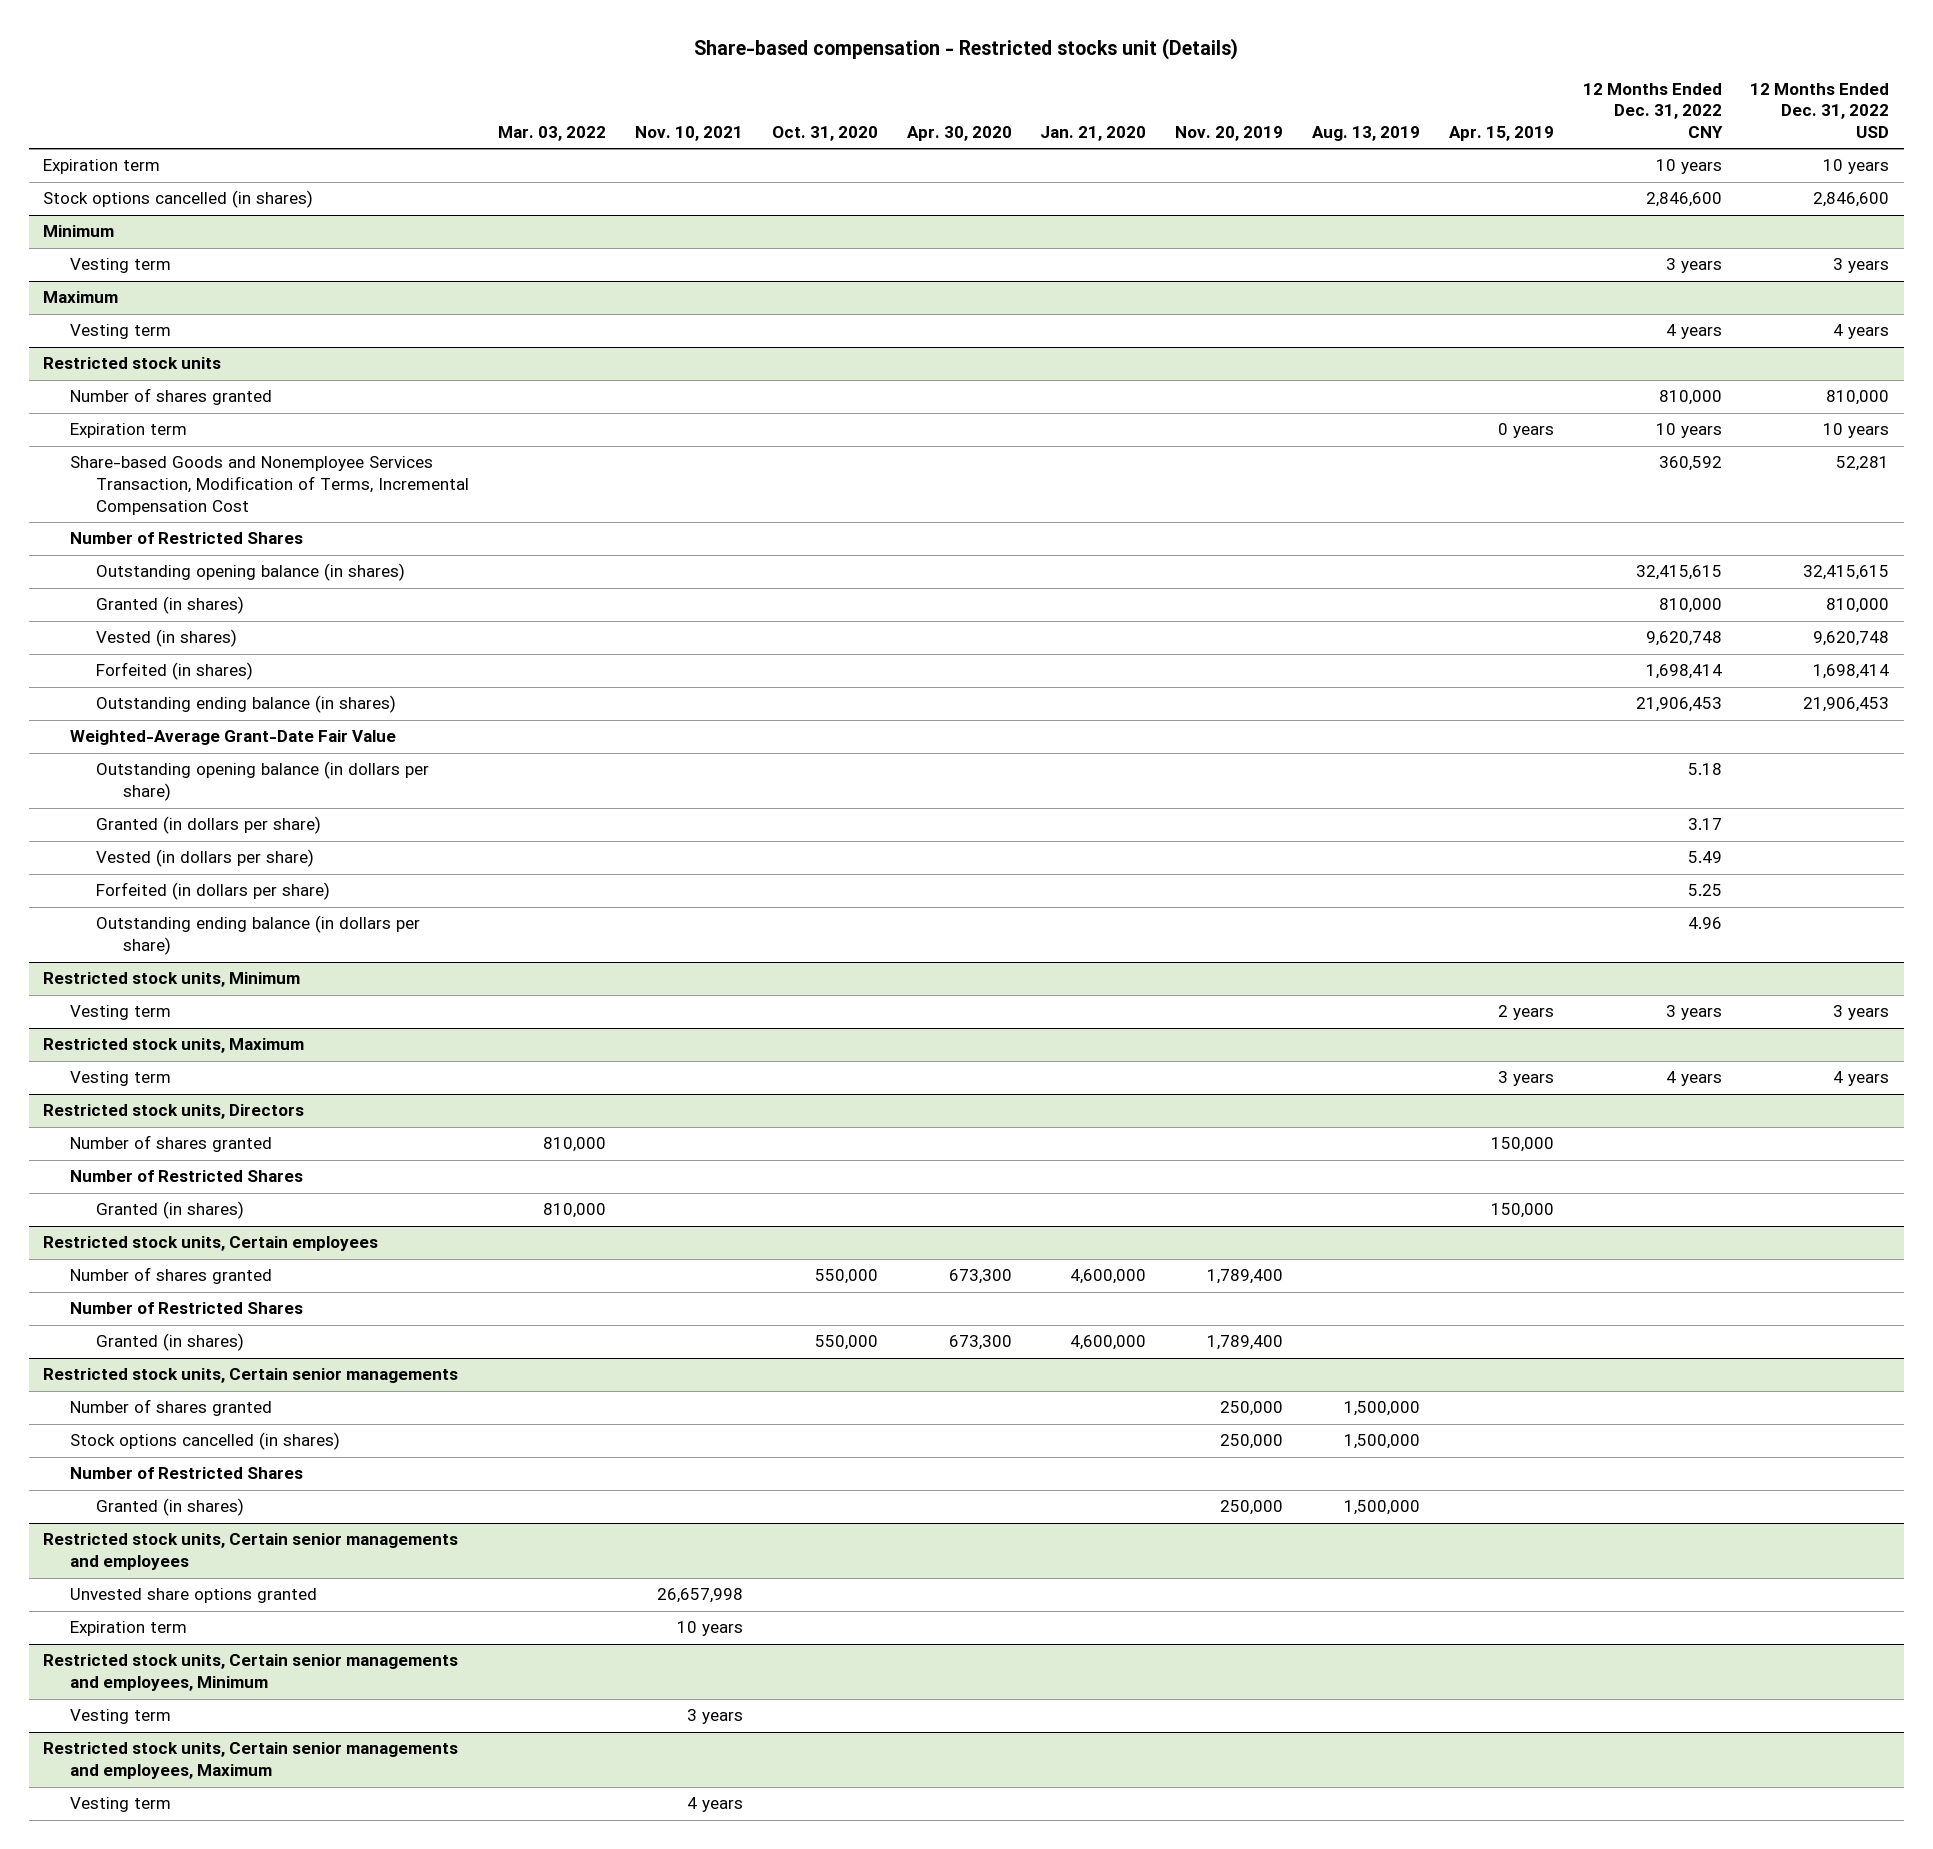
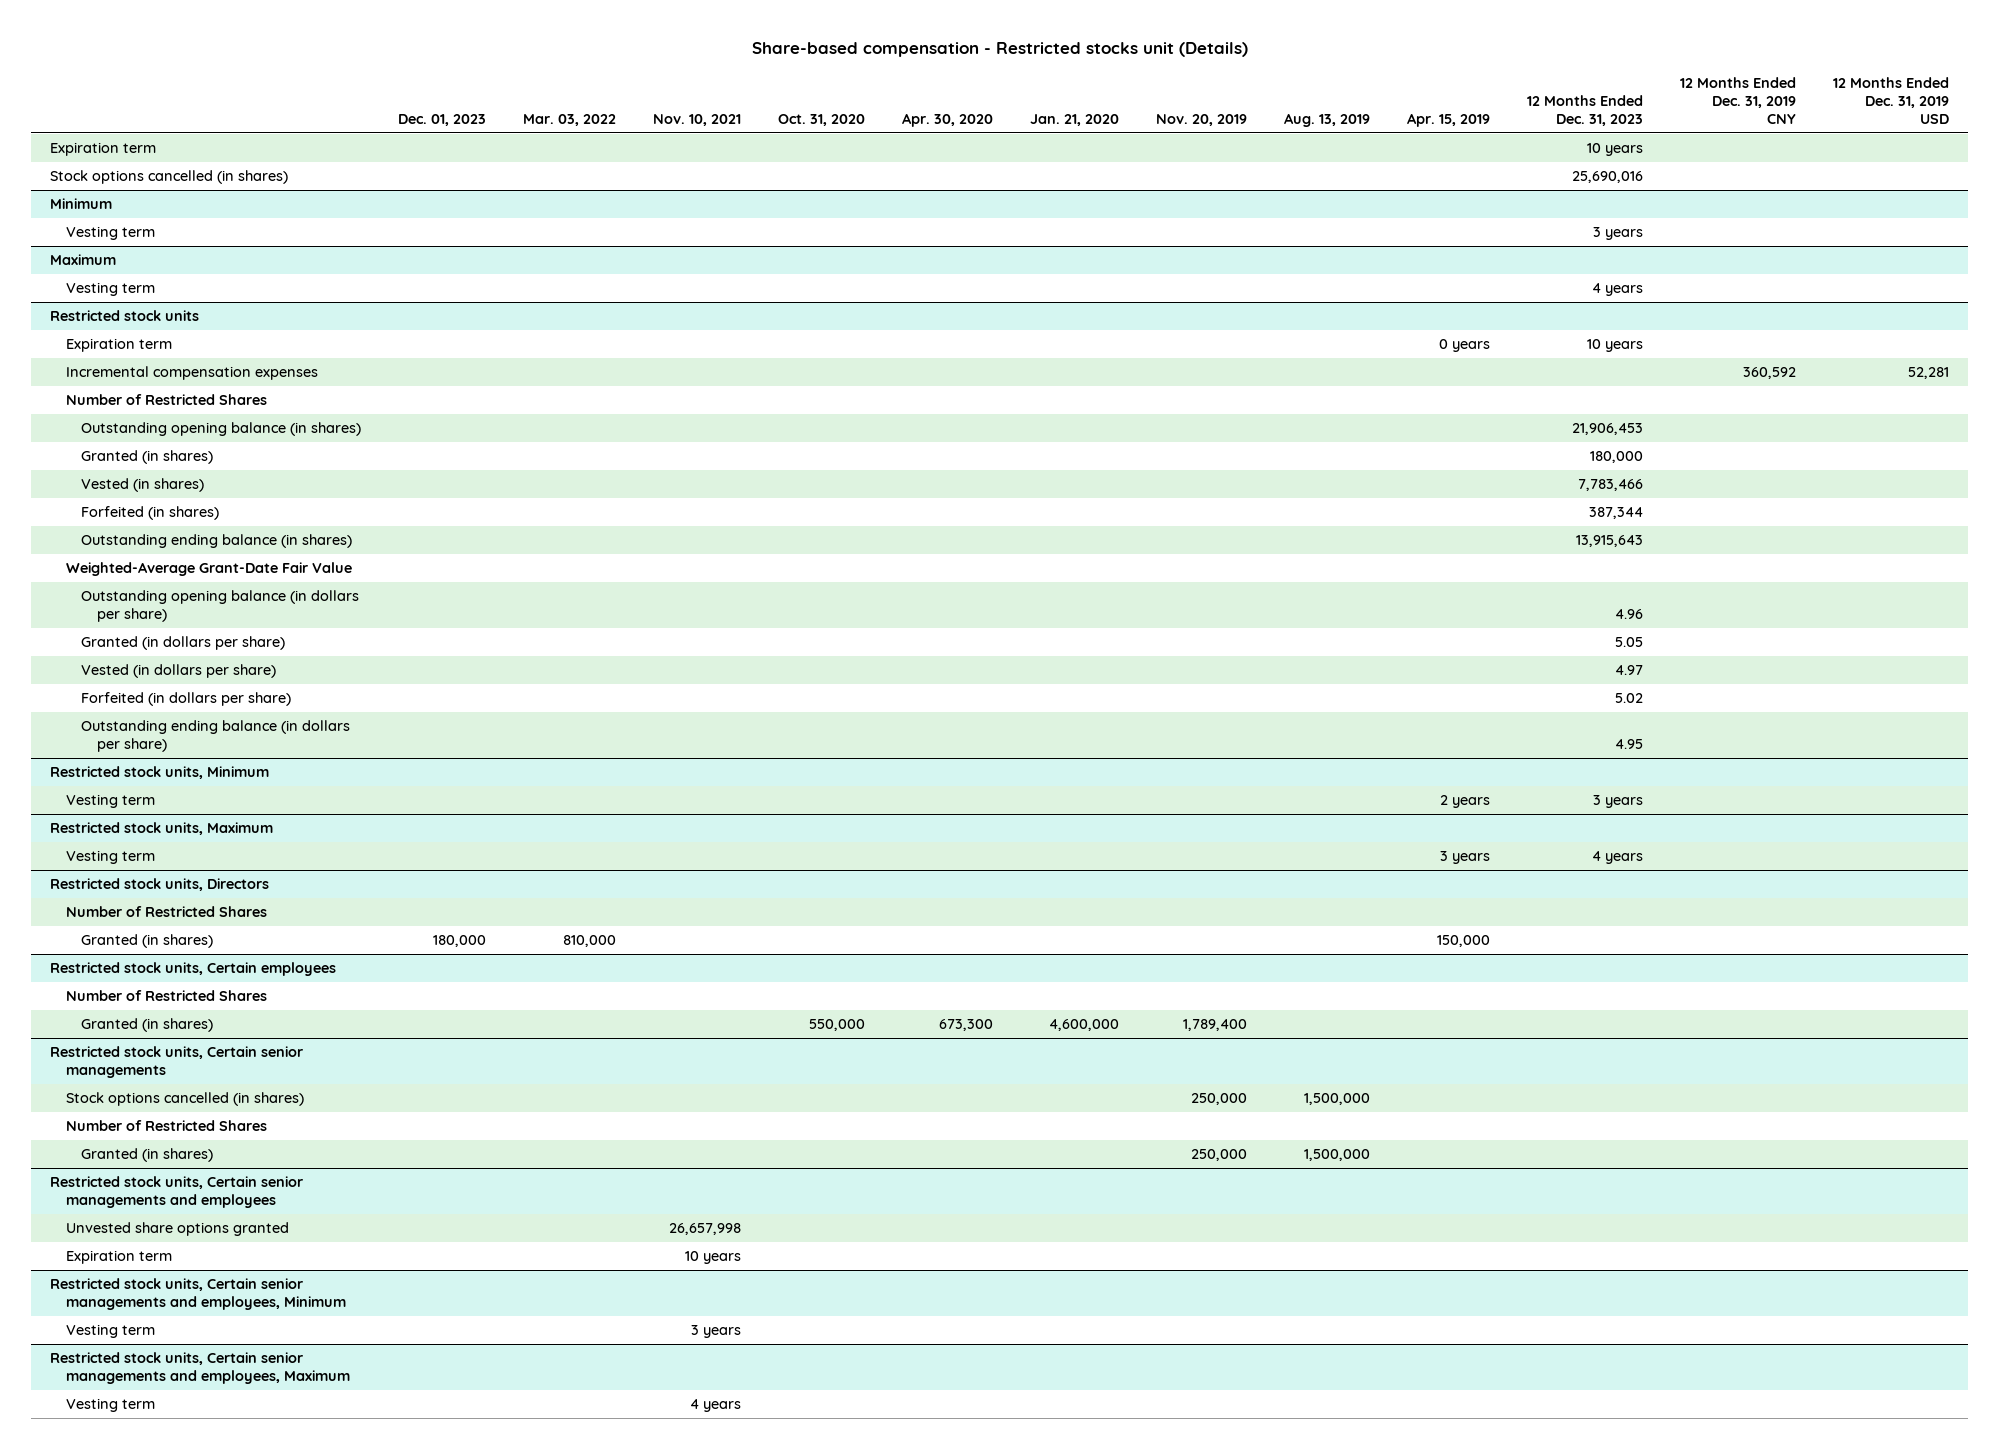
- | Mar. 03, 2022 | Nov. 10, 2021 | Oct. 31, 2020 | Apr. 30, 2020 | Jan. 21, 2020 | Nov. 20, 2019 | Aug. 13, 2019 | Apr. 15, 2019 | 12 Months Ended Dec. 31, 2022 CNY | 12 Months Ended Dec. 31, 2022 USD
+ | Dec. 01, 2023 | Mar. 03, 2022 | Nov. 10, 2021 | Oct. 31, 2020 | Apr. 30, 2020 | Jan. 21, 2020 | Nov. 20, 2019 | Aug. 13, 2019 | Apr. 15, 2019 | 12 Months Ended Dec. 31, 2023 | 12 Months Ended Dec. 31, 2019 CNY | 12 Months Ended Dec. 31, 2019 USD
@ Restricted stock units
- Number of shares granted | | | | | | | | | 810,000 | 810,000
- Share-based Goods and Nonemployee Services Transaction, Modification of Terms, Incremental Compensation Cost | | | | | | | | | 360,592 | 52,281
+ Incremental compensation expenses | | | | | | | | | | | 360,592 | 52,281
@ Restricted stock units, Directors
- Number of shares granted | 810,000 | | | | | | | 150,000 | |
@ Restricted stock units, Certain employees
- Number of shares granted | | | 550,000 | 673,300 | 4,600,000 | 1,789,400 | | | |
@ Restricted stock units, Certain senior managements
- Number of shares granted | | | | | | 250,000 | 1,500,000 | | |

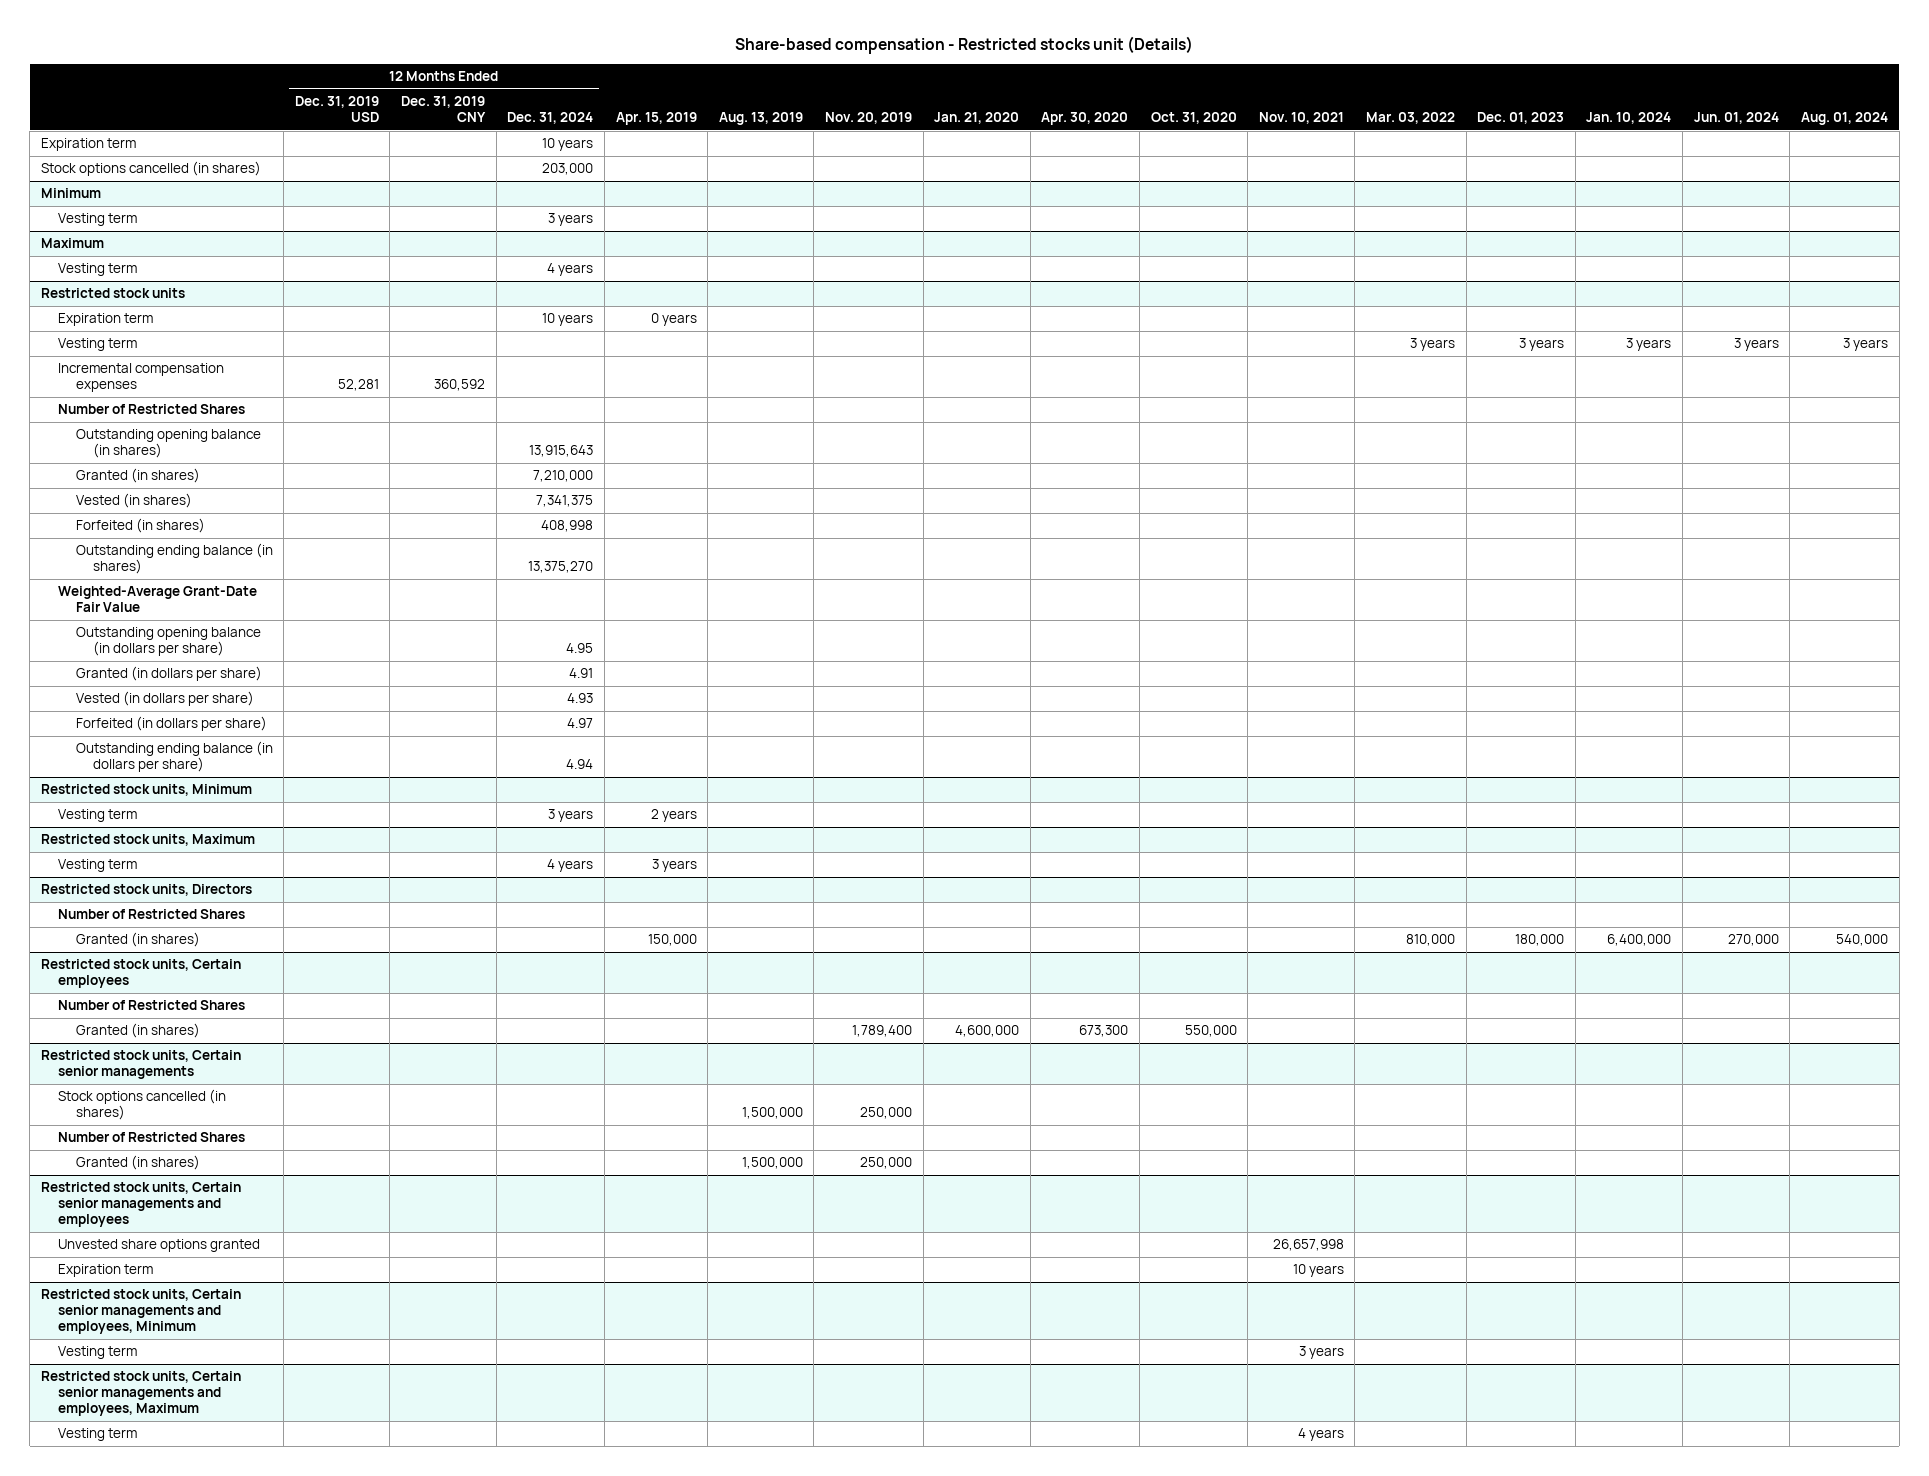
- | Dec. 01, 2023 | Mar. 03, 2022 | Nov. 10, 2021 | Oct. 31, 2020 | Apr. 30, 2020 | Jan. 21, 2020 | Nov. 20, 2019 | Aug. 13, 2019 | Apr. 15, 2019 | 12 Months Ended Dec. 31, 2023 | 12 Months Ended Dec. 31, 2019 CNY | 12 Months Ended Dec. 31, 2019 USD
+ | 12 Months Ended Dec. 31, 2019 USD | 12 Months Ended Dec. 31, 2019 CNY | 12 Months Ended Dec. 31, 2024 | Apr. 15, 2019 | Aug. 13, 2019 | Nov. 20, 2019 | Jan. 21, 2020 | Apr. 30, 2020 | Oct. 31, 2020 | Nov. 10, 2021 | Mar. 03, 2022 | Dec. 01, 2023 | Jan. 10, 2024 | Jun. 01, 2024 | Aug. 01, 2024
@ Restricted stock units
+ Vesting term | | | | | | | | | | | 3 years | 3 years | 3 years | 3 years | 3 years

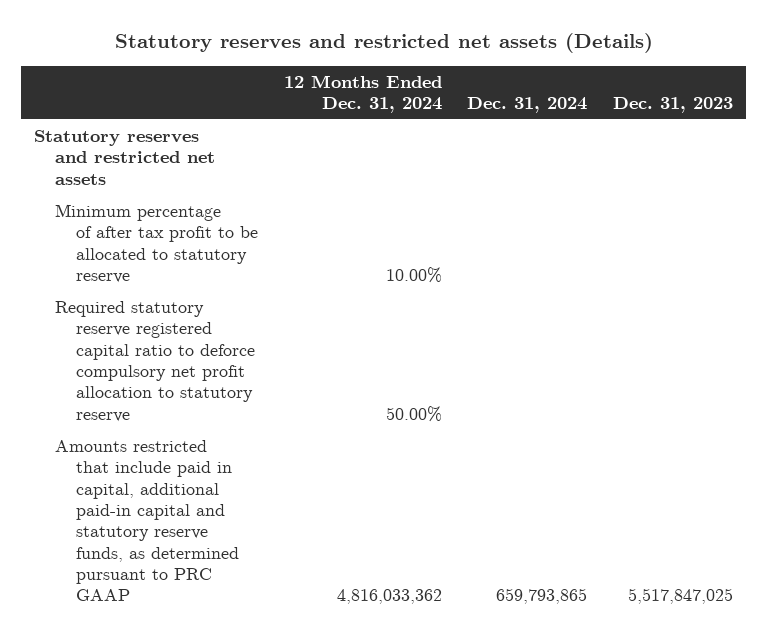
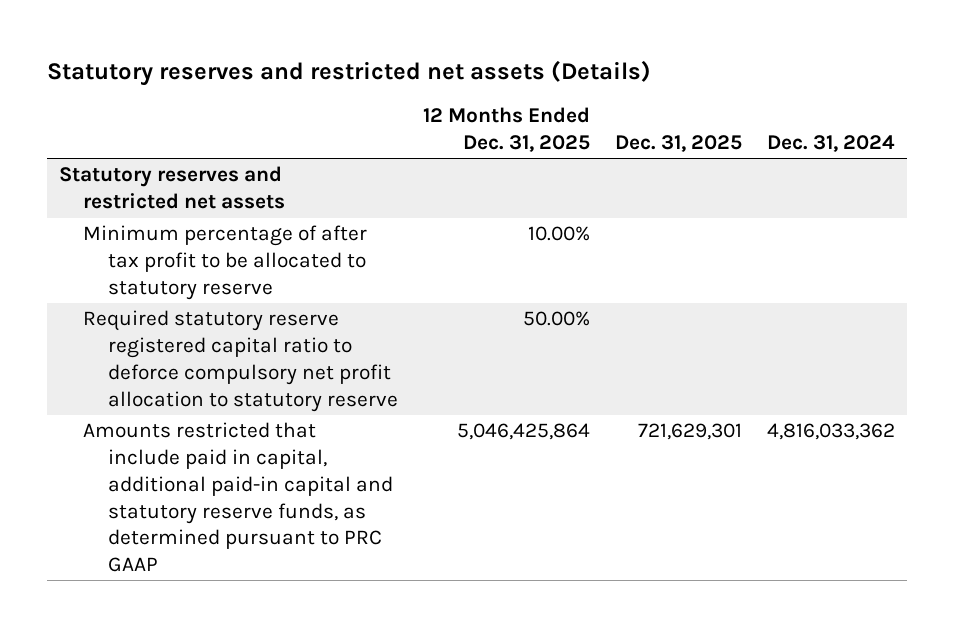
- | 12 Months Ended Dec. 31, 2024 | Dec. 31, 2024 | Dec. 31, 2023
+ | 12 Months Ended Dec. 31, 2025 | Dec. 31, 2025 | Dec. 31, 2024
- Amounts restricted that include paid in capital, additional paid-in capital and statutory reserve funds, as determined pursuant to PRC GAAP | 4,816,033,362 | 659,793,865 | 5,517,847,025
+ Amounts restricted that include paid in capital, additional paid-in capital and statutory reserve funds, as determined pursuant to PRC GAAP | 5,046,425,864 | 721,629,301 | 4,816,033,362

